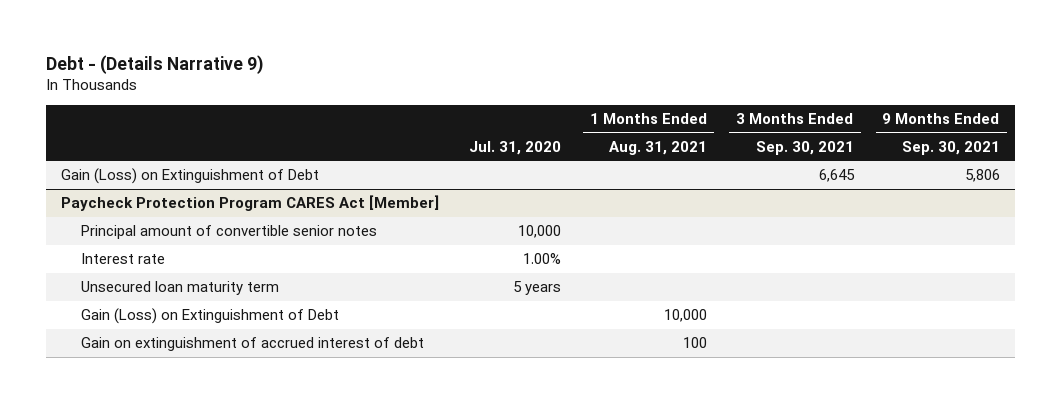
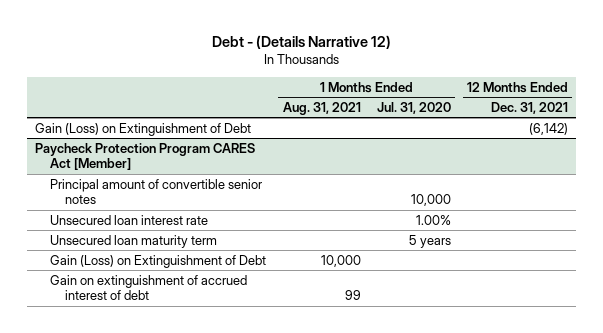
- Debt - (Details Narrative 9)
+ Debt - (Details Narrative 12)
- | Jul. 31, 2020 | 1 Months Ended Aug. 31, 2021 | 3 Months Ended Sep. 30, 2021 | 9 Months Ended Sep. 30, 2021
+ | 1 Months Ended Aug. 31, 2021 | 1 Months Ended Jul. 31, 2020 | 12 Months Ended Dec. 31, 2021
@ Paycheck Protection Program CARES Act [Member]
- Interest rate | 1.00% | | |
+ Unsecured loan interest rate | | 1.00% |
- Gain on extinguishment of accrued interest of debt | | 100 | |
+ Gain on extinguishment of accrued interest of debt | 99 | |

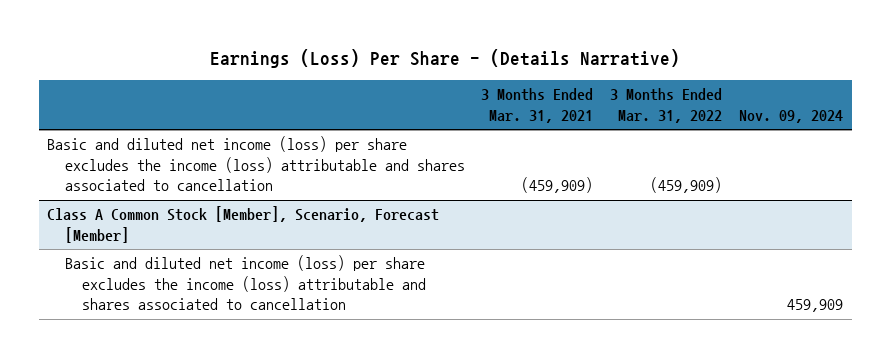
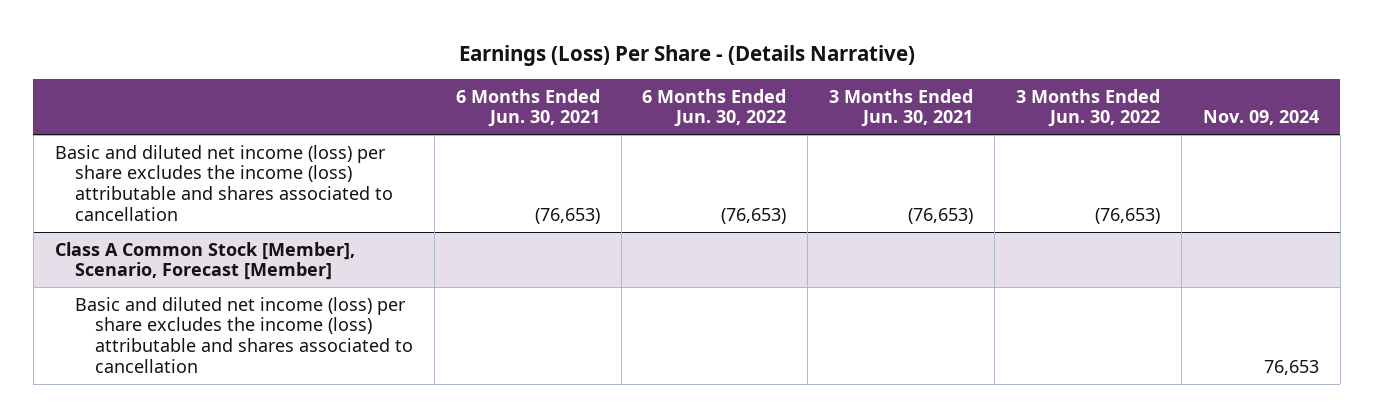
- | 3 Months Ended Mar. 31, 2021 | 3 Months Ended Mar. 31, 2022 | Nov. 09, 2024
+ | 6 Months Ended Jun. 30, 2021 | 6 Months Ended Jun. 30, 2022 | 3 Months Ended Jun. 30, 2021 | 3 Months Ended Jun. 30, 2022 | Nov. 09, 2024
@ Class A Common Stock [Member], Scenario, Forecast [Member]
- Basic and diluted net income (loss) per share excludes the income (loss) attributable and shares associated to cancellation | | | 459,909
+ Basic and diluted net income (loss) per share excludes the income (loss) attributable and shares associated to cancellation | | | | | 76,653

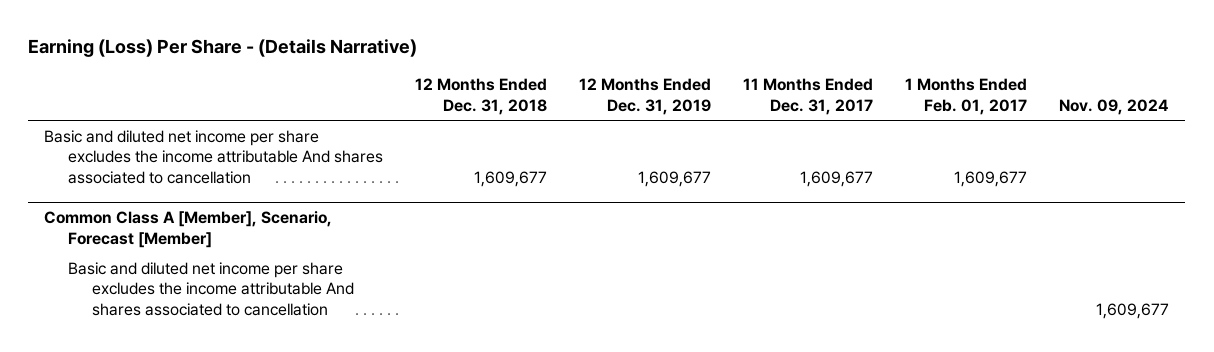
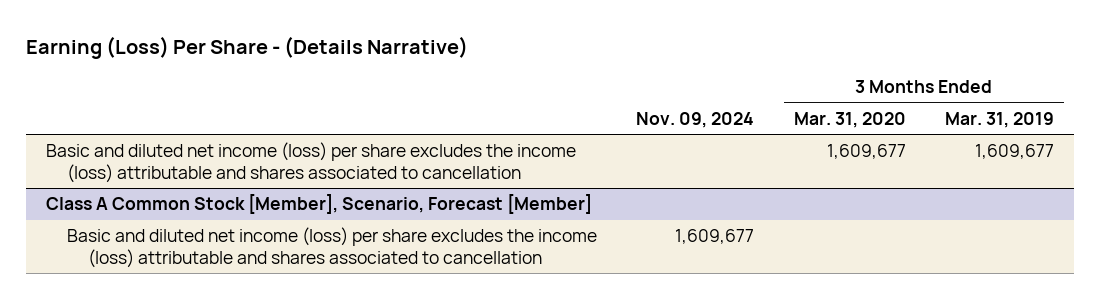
- | 12 Months Ended Dec. 31, 2018 | 12 Months Ended Dec. 31, 2019 | 11 Months Ended Dec. 31, 2017 | 1 Months Ended Feb. 01, 2017 | Nov. 09, 2024
+ | Nov. 09, 2024 | 3 Months Ended Mar. 31, 2020 | 3 Months Ended Mar. 31, 2019
- Basic and diluted net income per share excludes the income attributable And shares associated to cancellation | 1,609,677 | 1,609,677 | 1,609,677 | 1,609,677 |
- Common Class A [Member], Scenario, Forecast [Member]
- Basic and diluted net income per share excludes the income attributable And shares associated to cancellation | | | | | 1,609,677
+ Basic and diluted net income (loss) per share excludes the income (loss) attributable and shares associated to cancellation | | 1,609,677 | 1,609,677
+ Class A Common Stock [Member], Scenario, Forecast [Member]
+ Basic and diluted net income (loss) per share excludes the income (loss) attributable and shares associated to cancellation | 1,609,677 | |

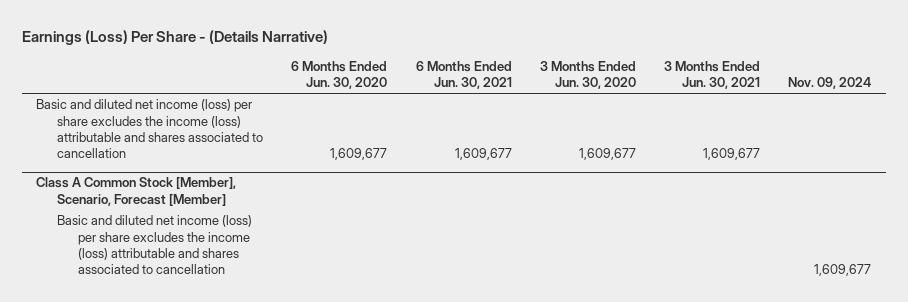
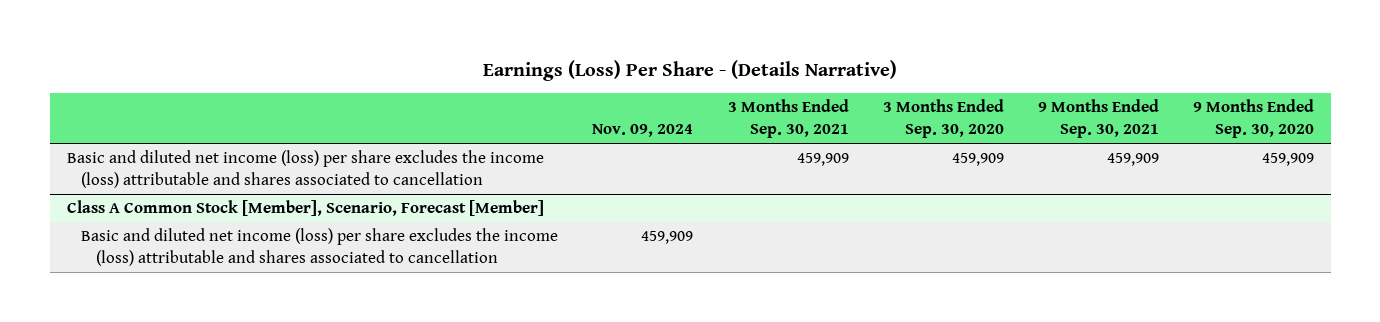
- | 6 Months Ended Jun. 30, 2020 | 6 Months Ended Jun. 30, 2021 | 3 Months Ended Jun. 30, 2020 | 3 Months Ended Jun. 30, 2021 | Nov. 09, 2024
+ | Nov. 09, 2024 | 3 Months Ended Sep. 30, 2021 | 3 Months Ended Sep. 30, 2020 | 9 Months Ended Sep. 30, 2021 | 9 Months Ended Sep. 30, 2020
@ Class A Common Stock [Member], Scenario, Forecast [Member]
- Basic and diluted net income (loss) per share excludes the income (loss) attributable and shares associated to cancellation | | | | | 1,609,677
+ Basic and diluted net income (loss) per share excludes the income (loss) attributable and shares associated to cancellation | 459,909 | | | |

